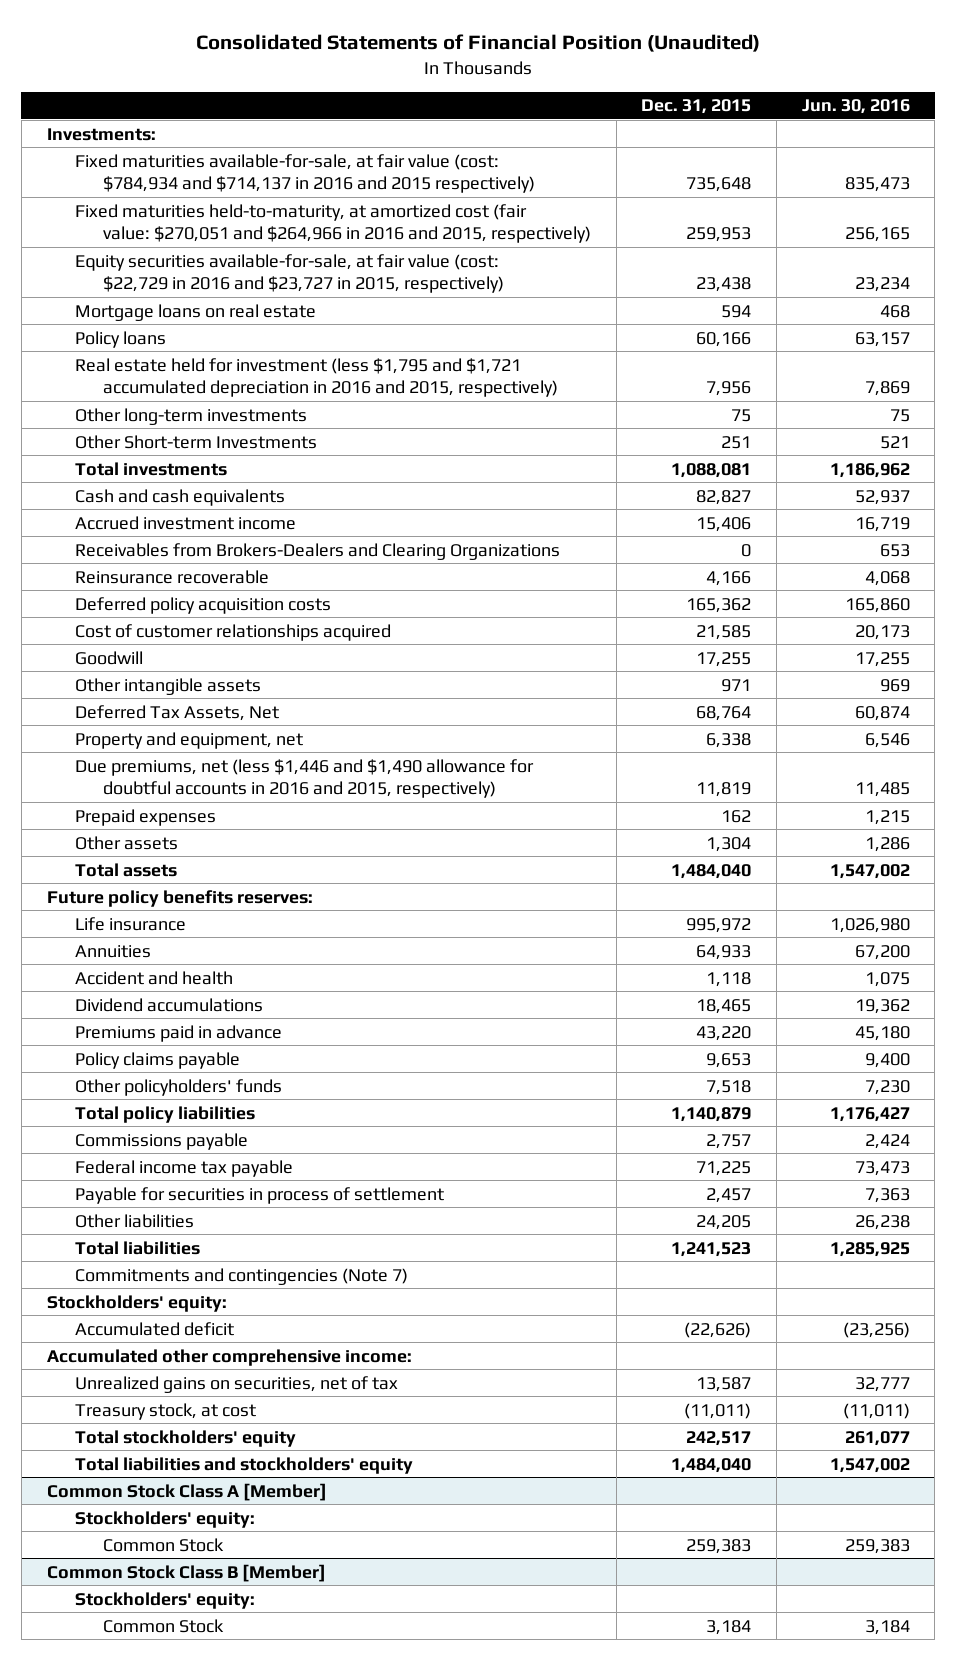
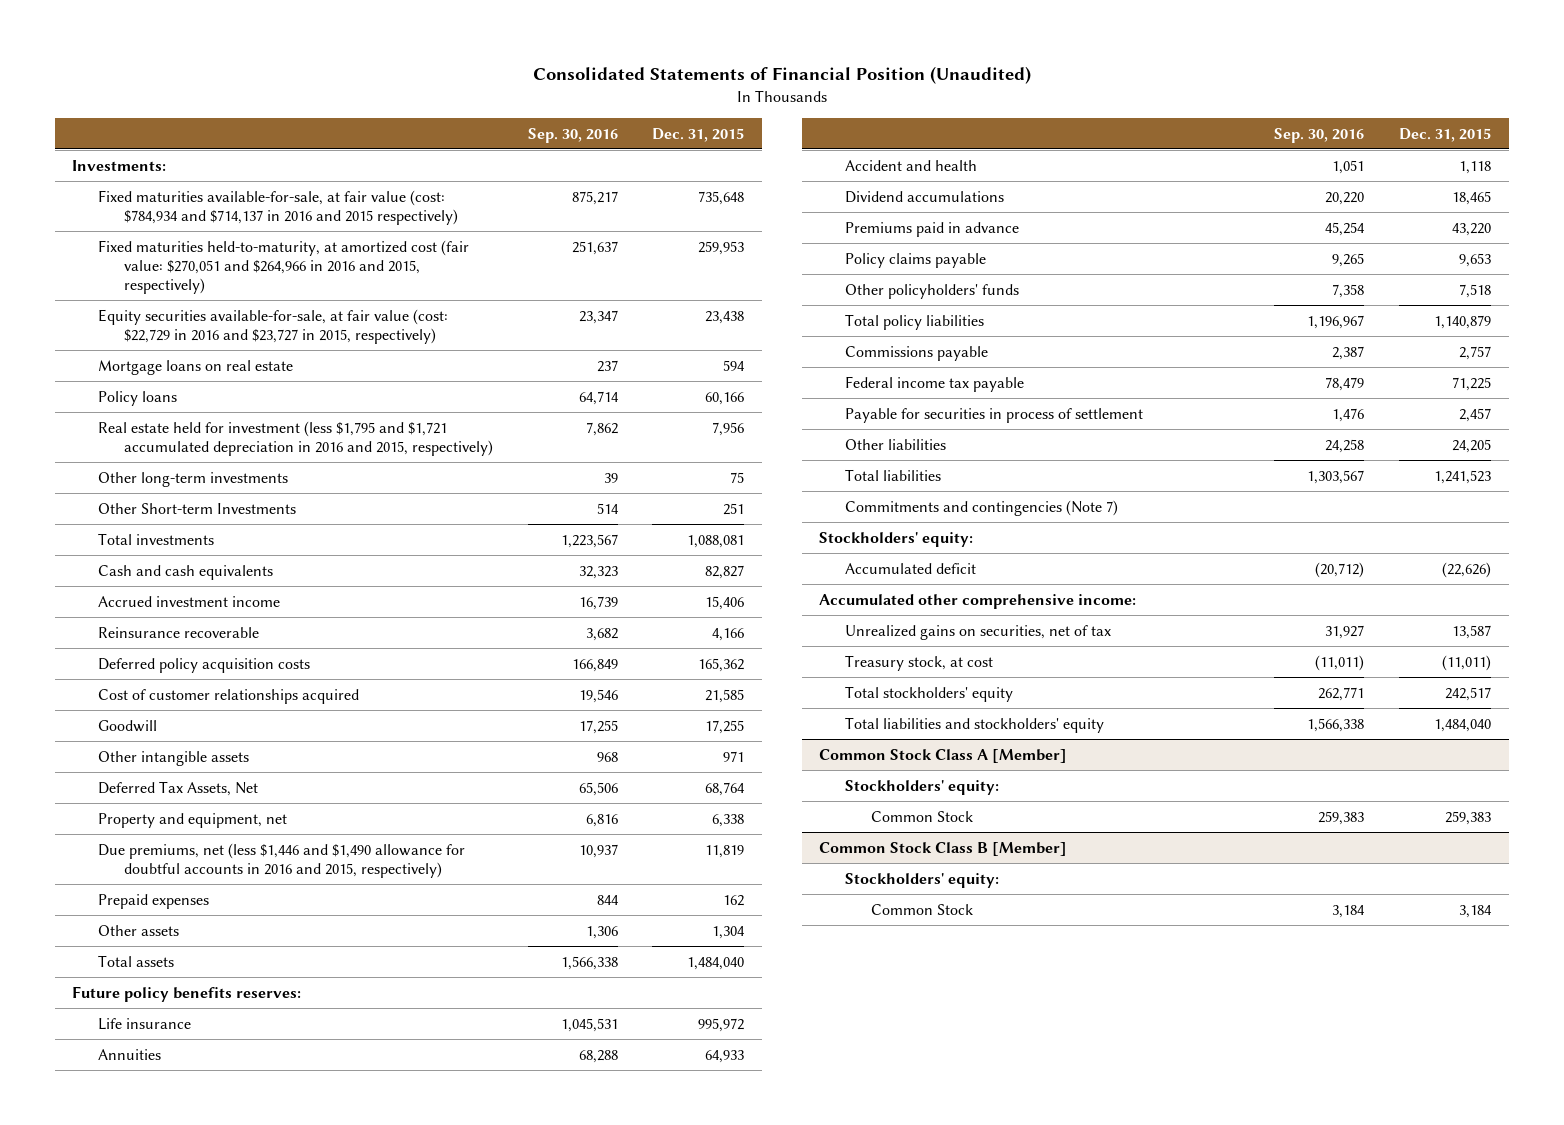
- | Dec. 31, 2015 | Jun. 30, 2016
+ | Sep. 30, 2016 | Dec. 31, 2015
- Receivables from Brokers-Dealers and Clearing Organizations | 0 | 653

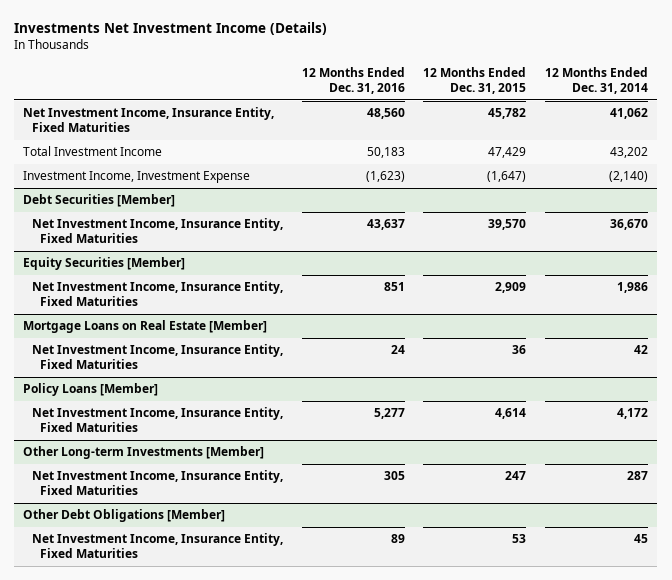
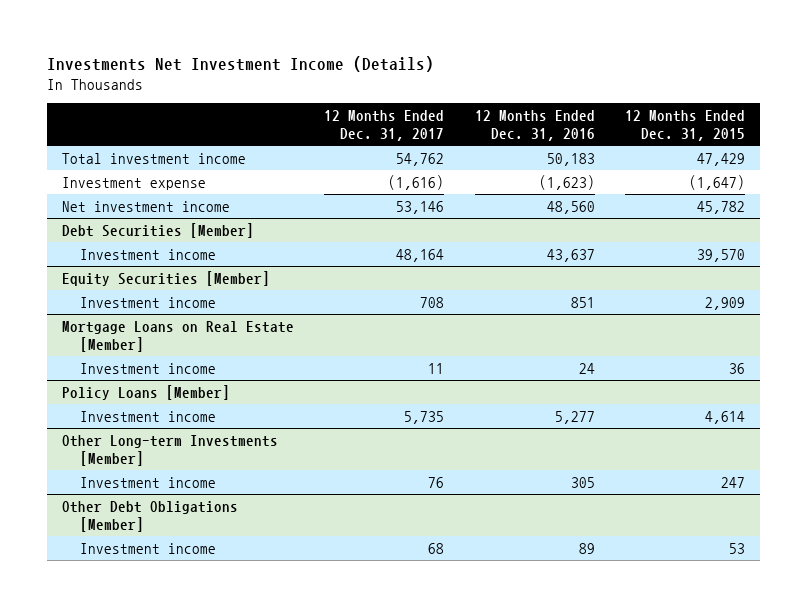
- | 12 Months Ended Dec. 31, 2016 | 12 Months Ended Dec. 31, 2015 | 12 Months Ended Dec. 31, 2014
+ | 12 Months Ended Dec. 31, 2017 | 12 Months Ended Dec. 31, 2016 | 12 Months Ended Dec. 31, 2015
- Net Investment Income, Insurance Entity, Fixed Maturities | 48,560 | 45,782 | 41,062
- Total Investment Income | 50,183 | 47,429 | 43,202
- Investment Income, Investment Expense | (1,623) | (1,647) | (2,140)
+ Total investment income | 54,762 | 50,183 | 47,429
+ Investment expense | (1,616) | (1,623) | (1,647)
+ Net investment income | 53,146 | 48,560 | 45,782
@ Debt Securities [Member]
- Net Investment Income, Insurance Entity, Fixed Maturities | 43,637 | 39,570 | 36,670
+ Investment income | 48,164 | 43,637 | 39,570
@ Equity Securities [Member]
- Net Investment Income, Insurance Entity, Fixed Maturities | 851 | 2,909 | 1,986
+ Investment income | 708 | 851 | 2,909
@ Mortgage Loans on Real Estate [Member]
- Net Investment Income, Insurance Entity, Fixed Maturities | 24 | 36 | 42
+ Investment income | 11 | 24 | 36
@ Policy Loans [Member]
- Net Investment Income, Insurance Entity, Fixed Maturities | 5,277 | 4,614 | 4,172
+ Investment income | 5,735 | 5,277 | 4,614
@ Other Long-term Investments [Member]
- Net Investment Income, Insurance Entity, Fixed Maturities | 305 | 247 | 287
+ Investment income | 76 | 305 | 247
@ Other Debt Obligations [Member]
- Net Investment Income, Insurance Entity, Fixed Maturities | 89 | 53 | 45
+ Investment income | 68 | 89 | 53

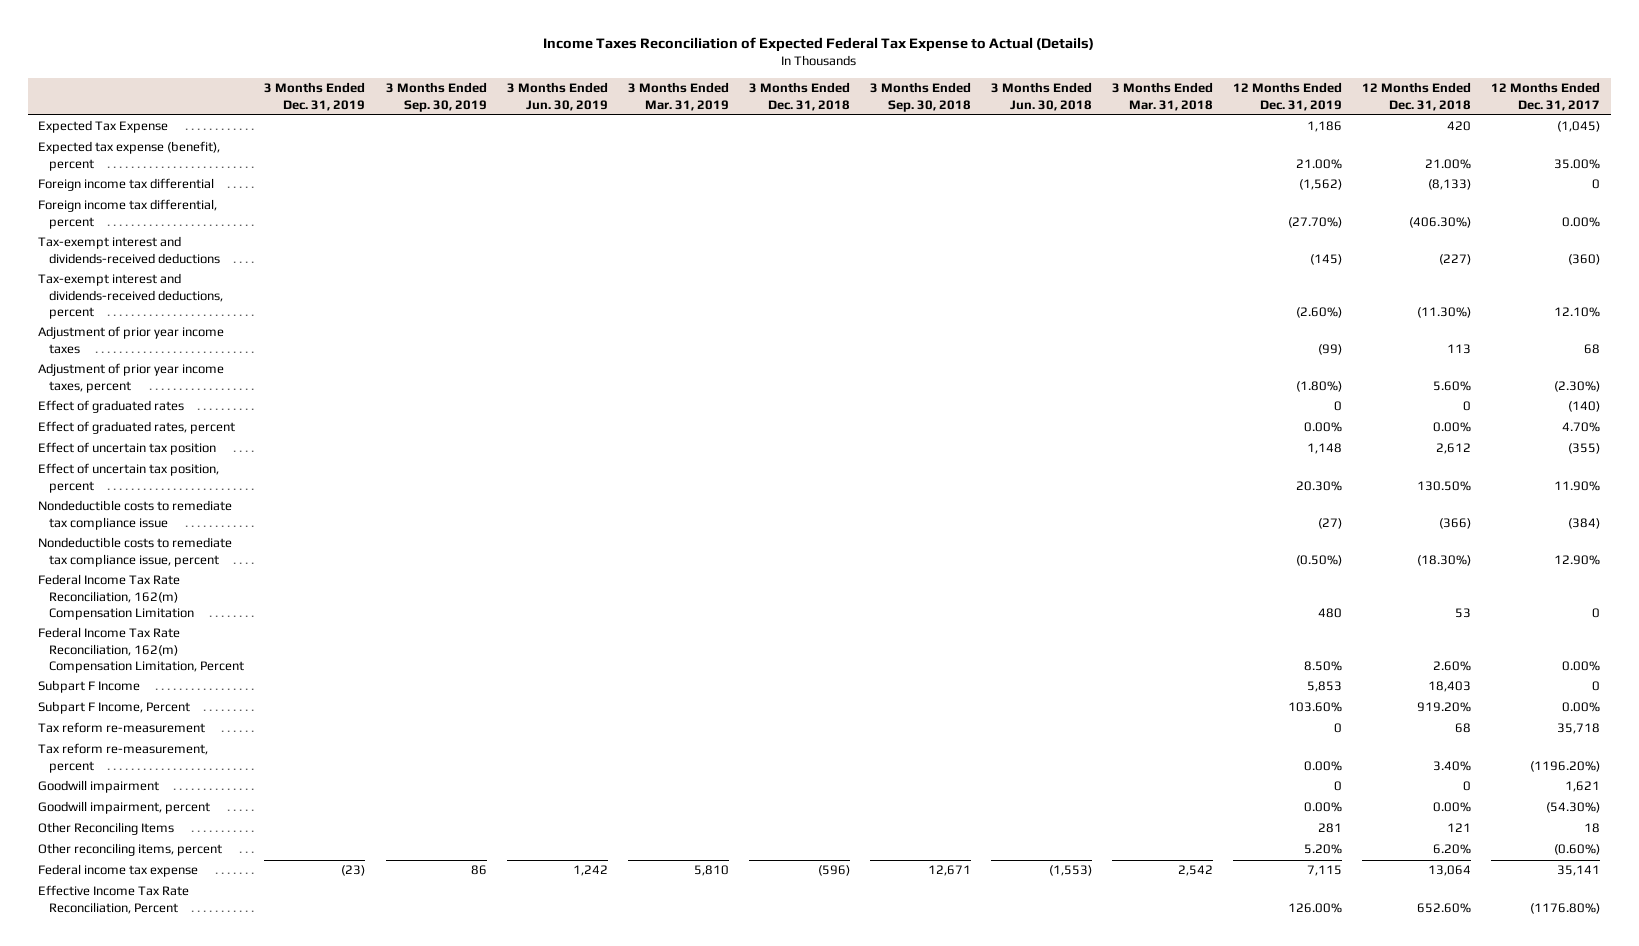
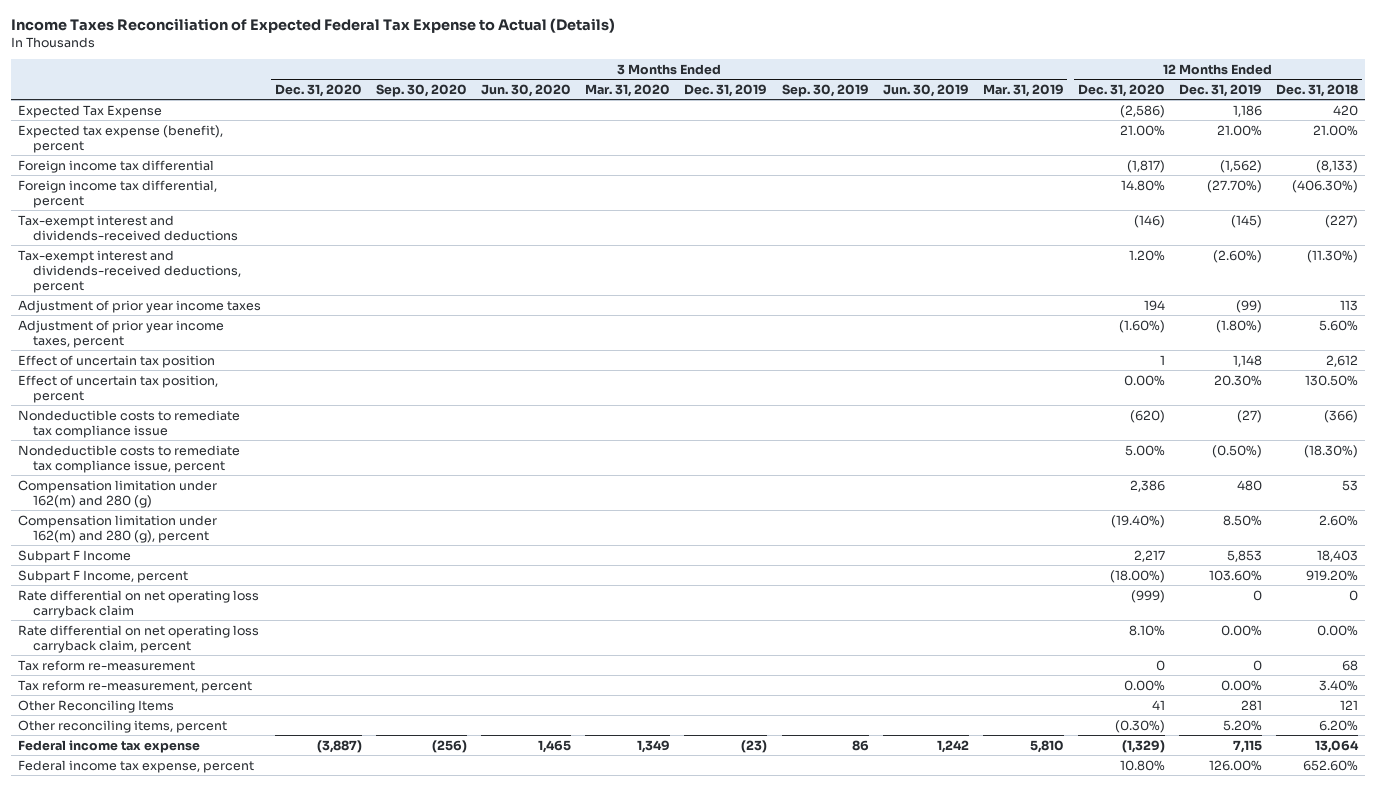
- | 3 Months Ended Dec. 31, 2019 | 3 Months Ended Sep. 30, 2019 | 3 Months Ended Jun. 30, 2019 | 3 Months Ended Mar. 31, 2019 | 3 Months Ended Dec. 31, 2018 | 3 Months Ended Sep. 30, 2018 | 3 Months Ended Jun. 30, 2018 | 3 Months Ended Mar. 31, 2018 | 12 Months Ended Dec. 31, 2019 | 12 Months Ended Dec. 31, 2018 | 12 Months Ended Dec. 31, 2017
+ | 3 Months Ended Dec. 31, 2020 | 3 Months Ended Sep. 30, 2020 | 3 Months Ended Jun. 30, 2020 | 3 Months Ended Mar. 31, 2020 | 3 Months Ended Dec. 31, 2019 | 3 Months Ended Sep. 30, 2019 | 3 Months Ended Jun. 30, 2019 | 3 Months Ended Mar. 31, 2019 | 12 Months Ended Dec. 31, 2020 | 12 Months Ended Dec. 31, 2019 | 12 Months Ended Dec. 31, 2018
- Effect of graduated rates | | | | | | | | | 0 | 0 | (140)
- Effect of graduated rates, percent | | | | | | | | | 0.00% | 0.00% | 4.70%
- Federal Income Tax Rate Reconciliation, 162(m) Compensation Limitation | | | | | | | | | 480 | 53 | 0
- Federal Income Tax Rate Reconciliation, 162(m) Compensation Limitation, Percent | | | | | | | | | 8.50% | 2.60% | 0.00%
+ Compensation limitation under 162(m) and 280 (g) | | | | | | | | | 2,386 | 480 | 53
+ Compensation limitation under 162(m) and 280 (g), percent | | | | | | | | | (19.40%) | 8.50% | 2.60%
- Subpart F Income, Percent | | | | | | | | | 103.60% | 919.20% | 0.00%
+ Subpart F Income, percent | | | | | | | | | (18.00%) | 103.60% | 919.20%
+ Rate differential on net operating loss carryback claim | | | | | | | | | (999) | 0 | 0
+ Rate differential on net operating loss carryback claim, percent | | | | | | | | | 8.10% | 0.00% | 0.00%
- Goodwill impairment | | | | | | | | | 0 | 0 | 1,621
- Goodwill impairment, percent | | | | | | | | | 0.00% | 0.00% | (54.30%)
- Effective Income Tax Rate Reconciliation, Percent | | | | | | | | | 126.00% | 652.60% | (1176.80%)
+ Federal income tax expense, percent | | | | | | | | | 10.80% | 126.00% | 652.60%

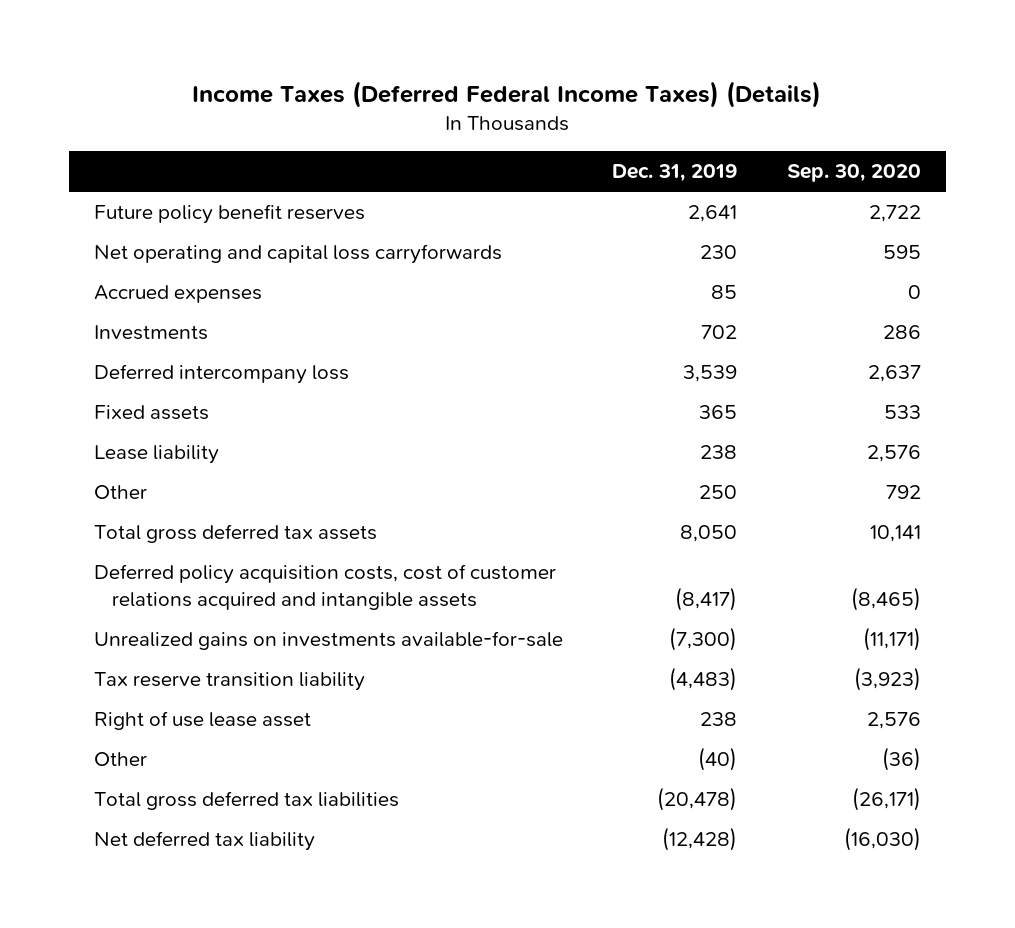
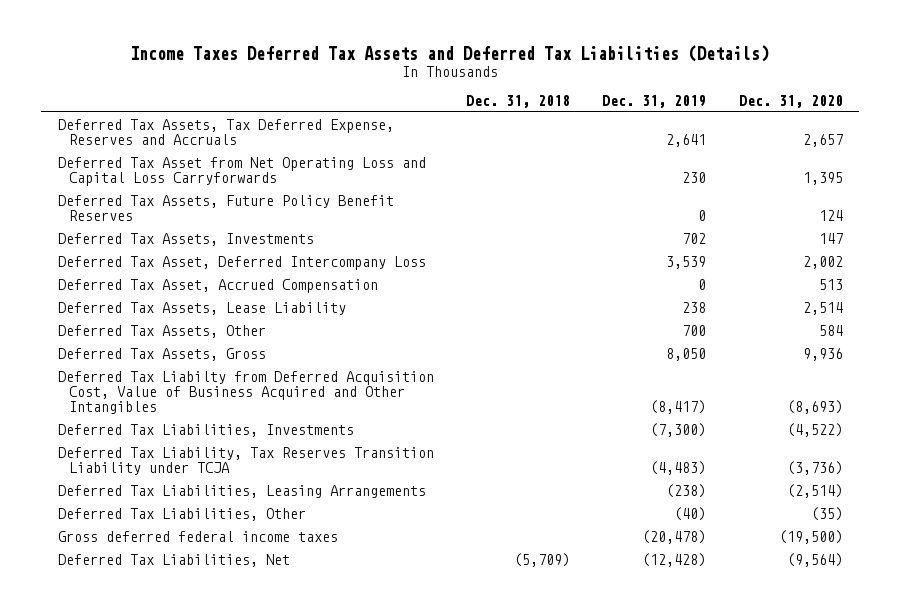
- Income Taxes (Deferred Federal Income Taxes) (Details)
+ Income Taxes Deferred Tax Assets and Deferred Tax Liabilities (Details)
- | Dec. 31, 2019 | Sep. 30, 2020
+ | Dec. 31, 2018 | Dec. 31, 2019 | Dec. 31, 2020
- Future policy benefit reserves | 2,641 | 2,722
- Net operating and capital loss carryforwards | 230 | 595
- Accrued expenses | 85 | 0
- Investments | 702 | 286
- Deferred intercompany loss | 3,539 | 2,637
- Fixed assets | 365 | 533
- Lease liability | 238 | 2,576
- Other | 250 | 792
- Total gross deferred tax assets | 8,050 | 10,141
- Deferred policy acquisition costs, cost of customer relations acquired and intangible assets | (8,417) | (8,465)
- Unrealized gains on investments available-for-sale | (7,300) | (11,171)
- Tax reserve transition liability | (4,483) | (3,923)
- Right of use lease asset | 238 | 2,576
- Other | (40) | (36)
- Total gross deferred tax liabilities | (20,478) | (26,171)
- Net deferred tax liability | (12,428) | (16,030)
+ Deferred Tax Assets, Tax Deferred Expense, Reserves and Accruals | | 2,641 | 2,657
+ Deferred Tax Asset from Net Operating Loss and Capital Loss Carryforwards | | 230 | 1,395
+ Deferred Tax Assets, Future Policy Benefit Reserves | | 0 | 124
+ Deferred Tax Assets, Investments | | 702 | 147
+ Deferred Tax Asset, Deferred Intercompany Loss | | 3,539 | 2,002
+ Deferred Tax Asset, Accrued Compensation | | 0 | 513
+ Deferred Tax Assets, Lease Liability | | 238 | 2,514
+ Deferred Tax Assets, Other | | 700 | 584
+ Deferred Tax Assets, Gross | | 8,050 | 9,936
+ Deferred Tax Liabilty from Deferred Acquisition Cost, Value of Business Acquired and Other Intangibles | | (8,417) | (8,693)
+ Deferred Tax Liabilities, Investments | | (7,300) | (4,522)
+ Deferred Tax Liability, Tax Reserves Transition Liability under TCJA | | (4,483) | (3,736)
+ Deferred Tax Liabilities, Leasing Arrangements | | (238) | (2,514)
+ Deferred Tax Liabilities, Other | | (40) | (35)
+ Gross deferred federal income taxes | | (20,478) | (19,500)
+ Deferred Tax Liabilities, Net | (5,709) | (12,428) | (9,564)

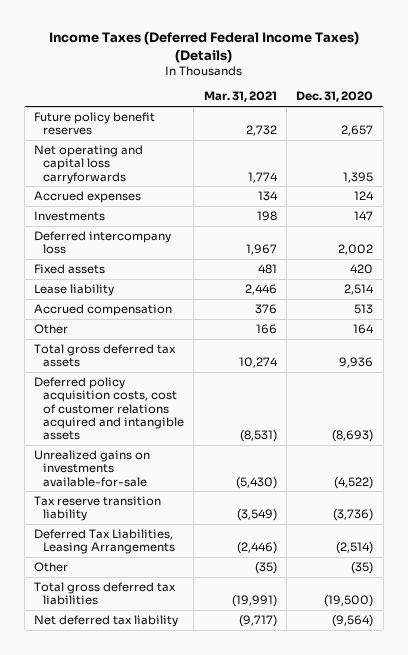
- Income Taxes Deferred Tax Assets and Deferred Tax Liabilities (Details)
+ Income Taxes (Deferred Federal Income Taxes) (Details)
- | Dec. 31, 2018 | Dec. 31, 2019 | Dec. 31, 2020
+ | Mar. 31, 2021 | Dec. 31, 2020
- Deferred Tax Assets, Tax Deferred Expense, Reserves and Accruals | | 2,641 | 2,657
- Deferred Tax Asset from Net Operating Loss and Capital Loss Carryforwards | | 230 | 1,395
- Deferred Tax Assets, Future Policy Benefit Reserves | | 0 | 124
- Deferred Tax Assets, Investments | | 702 | 147
- Deferred Tax Asset, Deferred Intercompany Loss | | 3,539 | 2,002
- Deferred Tax Asset, Accrued Compensation | | 0 | 513
- Deferred Tax Assets, Lease Liability | | 238 | 2,514
- Deferred Tax Assets, Other | | 700 | 584
- Deferred Tax Assets, Gross | | 8,050 | 9,936
- Deferred Tax Liabilty from Deferred Acquisition Cost, Value of Business Acquired and Other Intangibles | | (8,417) | (8,693)
- Deferred Tax Liabilities, Investments | | (7,300) | (4,522)
- Deferred Tax Liability, Tax Reserves Transition Liability under TCJA | | (4,483) | (3,736)
+ Future policy benefit reserves | 2,732 | 2,657
+ Net operating and capital loss carryforwards | 1,774 | 1,395
+ Accrued expenses | 134 | 124
+ Investments | 198 | 147
+ Deferred intercompany loss | 1,967 | 2,002
+ Fixed assets | 481 | 420
+ Lease liability | 2,446 | 2,514
+ Accrued compensation | 376 | 513
+ Other | 166 | 164
+ Total gross deferred tax assets | 10,274 | 9,936
+ Deferred policy acquisition costs, cost of customer relations acquired and intangible assets | (8,531) | (8,693)
+ Unrealized gains on investments available-for-sale | (5,430) | (4,522)
+ Tax reserve transition liability | (3,549) | (3,736)
- Deferred Tax Liabilities, Other | | (40) | (35)
- Gross deferred federal income taxes | | (20,478) | (19,500)
- Deferred Tax Liabilities, Net | (5,709) | (12,428) | (9,564)
+ Other | (35) | (35)
+ Total gross deferred tax liabilities | (19,991) | (19,500)
+ Net deferred tax liability | (9,717) | (9,564)

